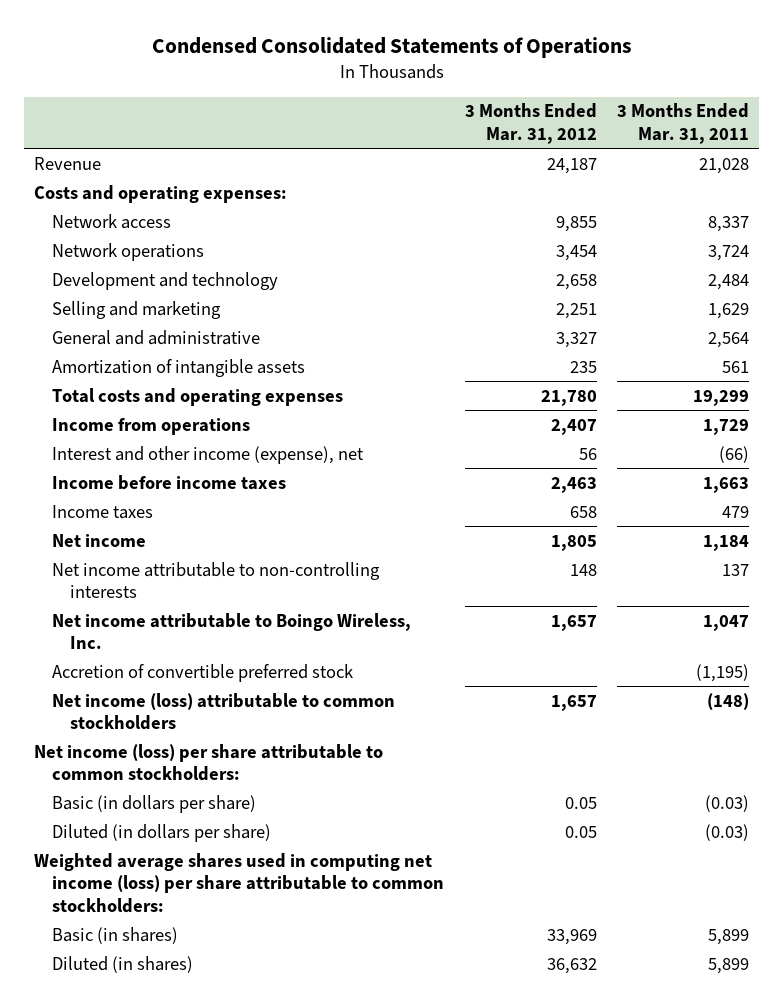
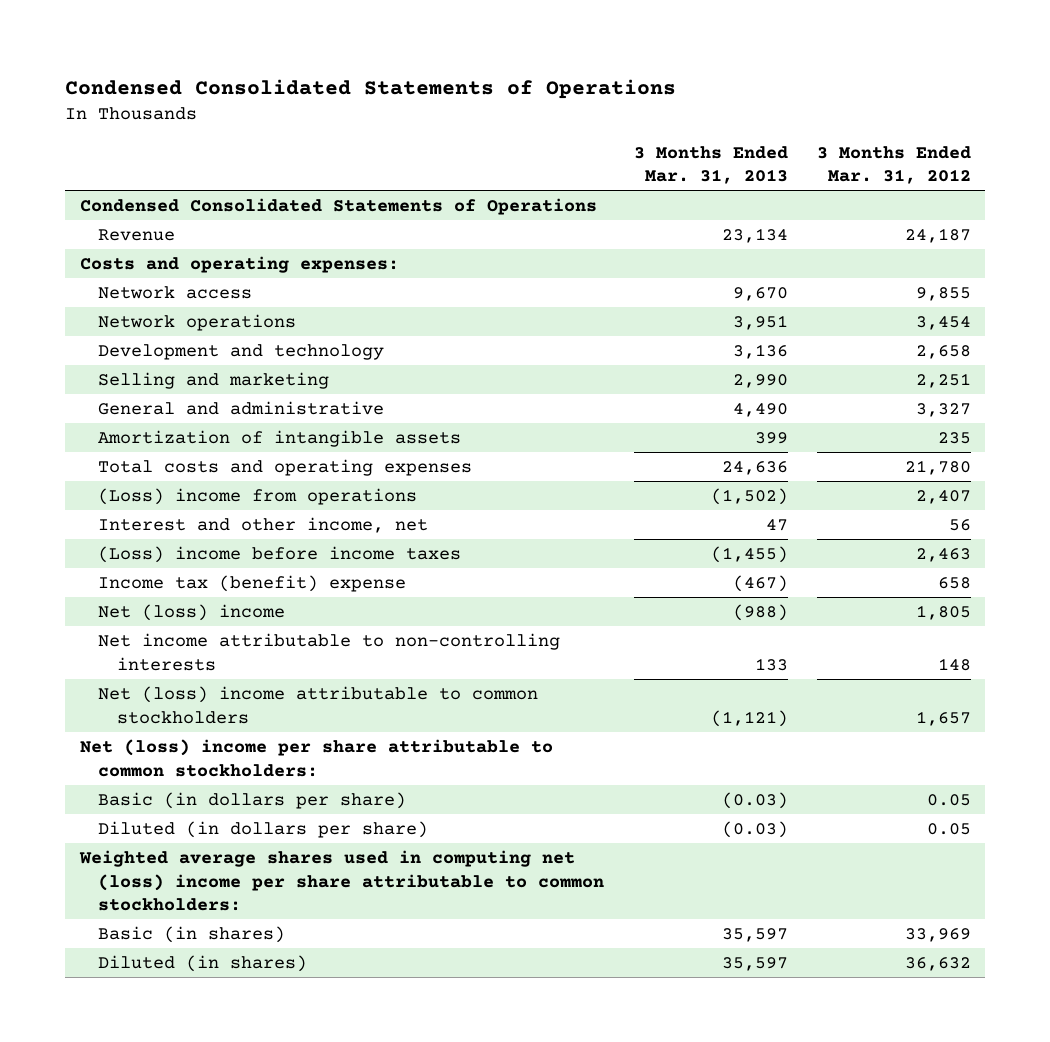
- | 3 Months Ended Mar. 31, 2012 | 3 Months Ended Mar. 31, 2011
+ | 3 Months Ended Mar. 31, 2013 | 3 Months Ended Mar. 31, 2012
+ Condensed Consolidated Statements of Operations
- Income from operations | 2,407 | 1,729
- Interest and other income (expense), net | 56 | (66)
- Income before income taxes | 2,463 | 1,663
- Income taxes | 658 | 479
- Net income | 1,805 | 1,184
+ (Loss) income from operations | (1,502) | 2,407
+ Interest and other income, net | 47 | 56
+ (Loss) income before income taxes | (1,455) | 2,463
+ Income tax (benefit) expense | (467) | 658
+ Net (loss) income | (988) | 1,805
- Net income attributable to Boingo Wireless, Inc. | 1,657 | 1,047
- Accretion of convertible preferred stock | | (1,195)
- Net income (loss) attributable to common stockholders | 1,657 | (148)
- Net income (loss) per share attributable to common stockholders:
+ Net (loss) income attributable to common stockholders | (1,121) | 1,657
+ Net (loss) income per share attributable to common stockholders:
- Weighted average shares used in computing net income (loss) per share attributable to common stockholders:
+ Weighted average shares used in computing net (loss) income per share attributable to common stockholders:

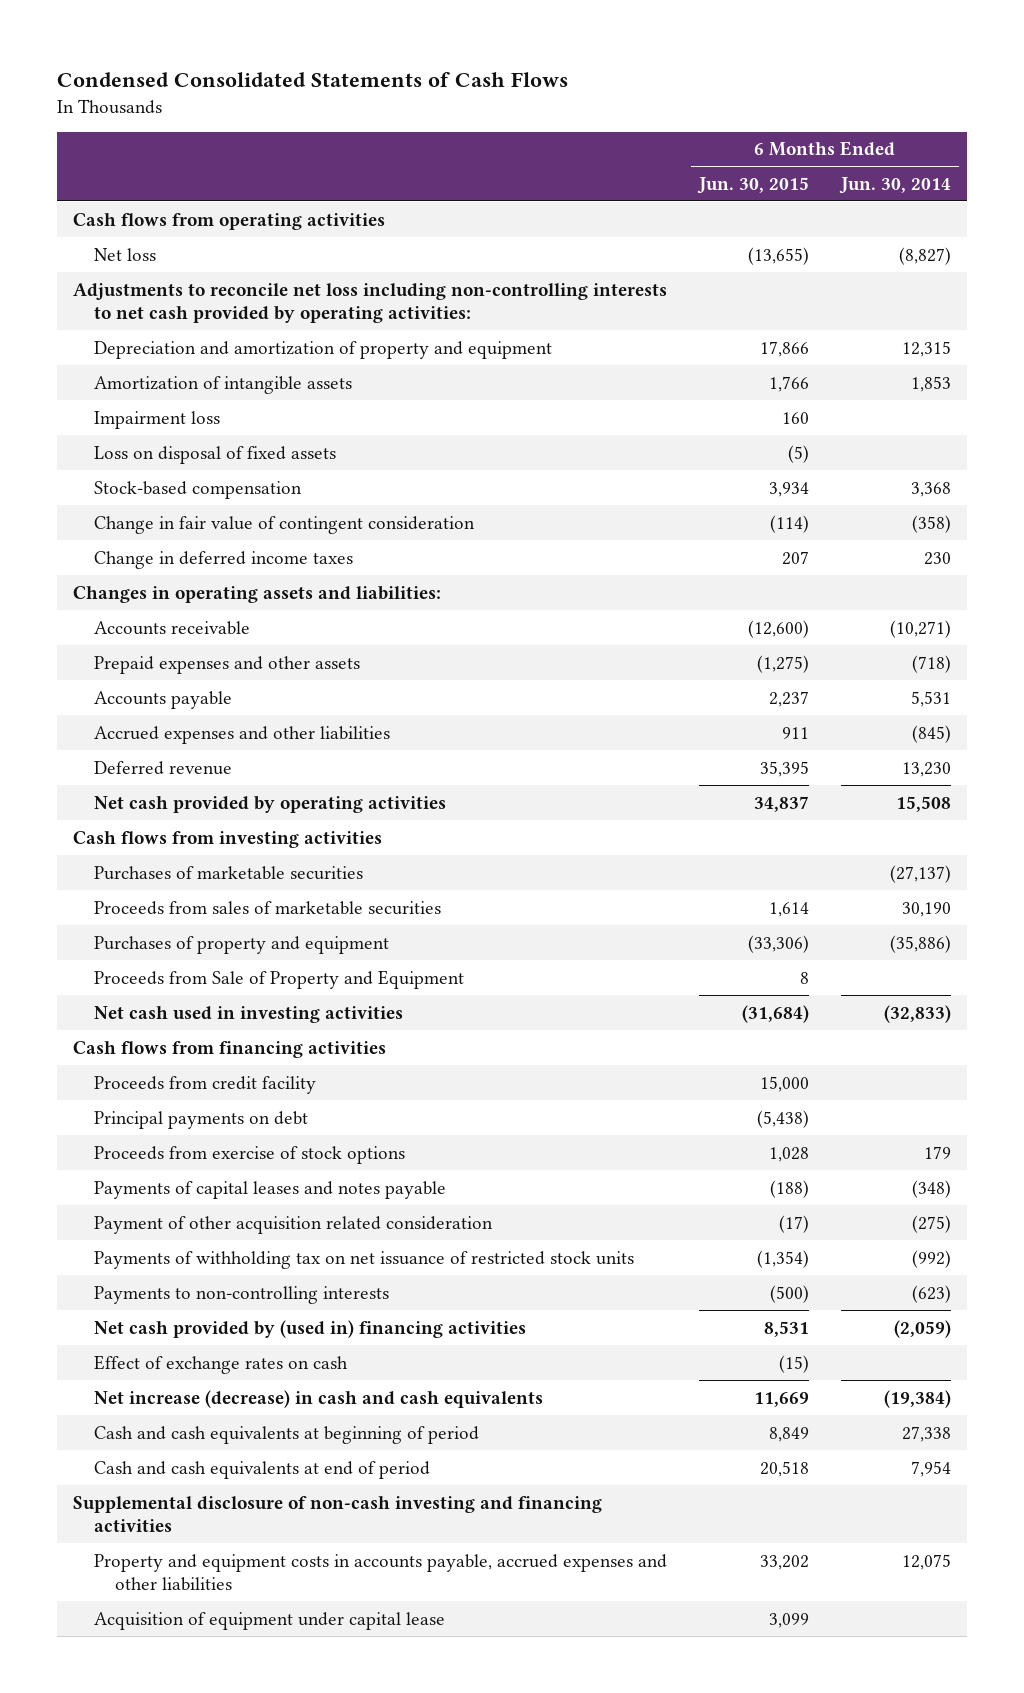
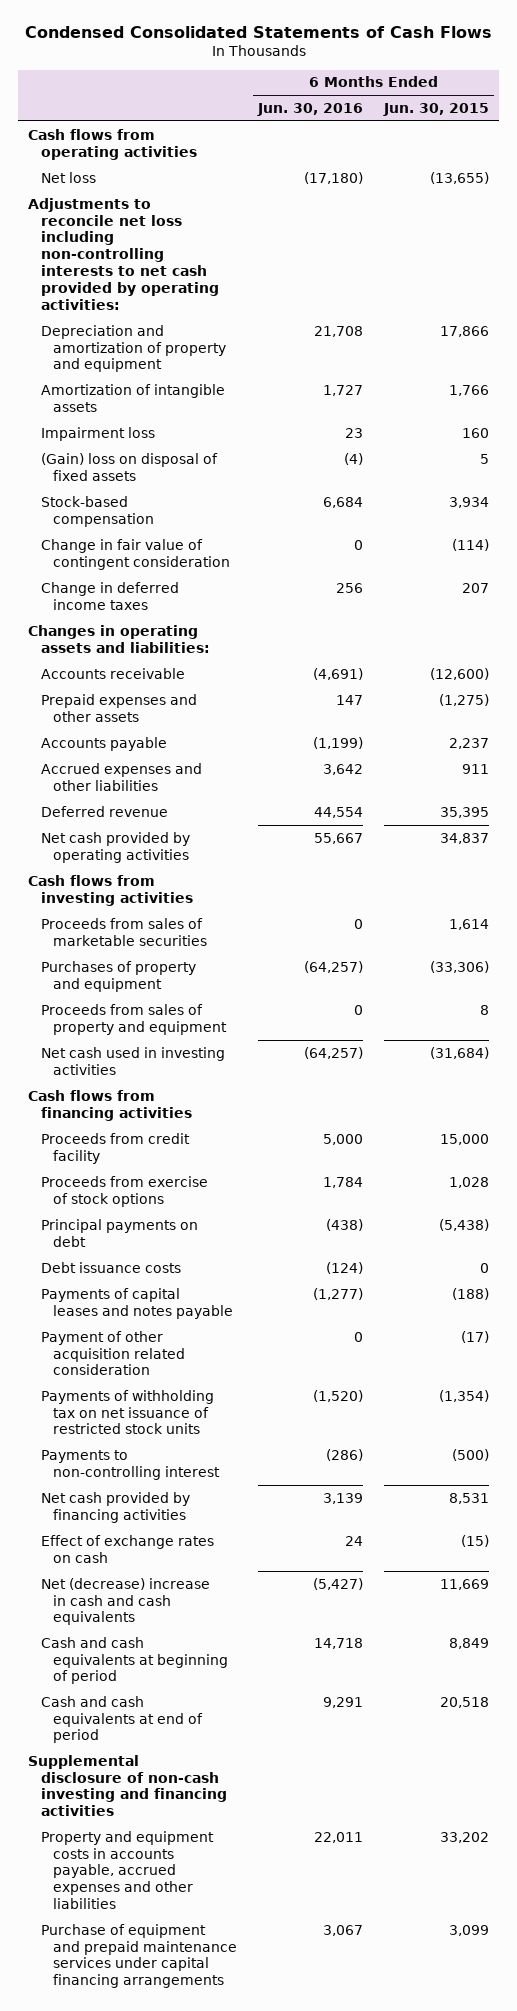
- | 6 Months Ended Jun. 30, 2015 | 6 Months Ended Jun. 30, 2014
+ | 6 Months Ended Jun. 30, 2016 | 6 Months Ended Jun. 30, 2015
- Loss on disposal of fixed assets | (5) |
+ (Gain) loss on disposal of fixed assets | (4) | 5
- Purchases of marketable securities | | (27,137)
- Proceeds from Sale of Property and Equipment | 8 |
+ Proceeds from sales of property and equipment | 0 | 8
moved down: Principal payments on debt | (438) | (5,438)
+ Debt issuance costs | (124) | 0
- Payments to non-controlling interests | (500) | (623)
- Net cash provided by (used in) financing activities | 8,531 | (2,059)
+ Payments to non-controlling interest | (286) | (500)
+ Net cash provided by financing activities | 3,139 | 8,531
- Net increase (decrease) in cash and cash equivalents | 11,669 | (19,384)
+ Net (decrease) increase in cash and cash equivalents | (5,427) | 11,669
- Acquisition of equipment under capital lease | 3,099 |
+ Purchase of equipment and prepaid maintenance services under capital financing arrangements | 3,067 | 3,099

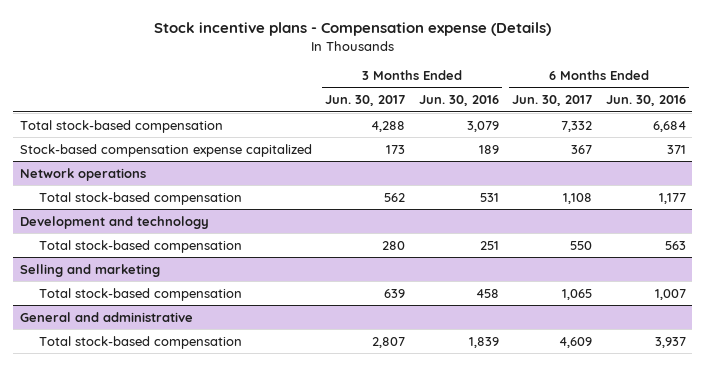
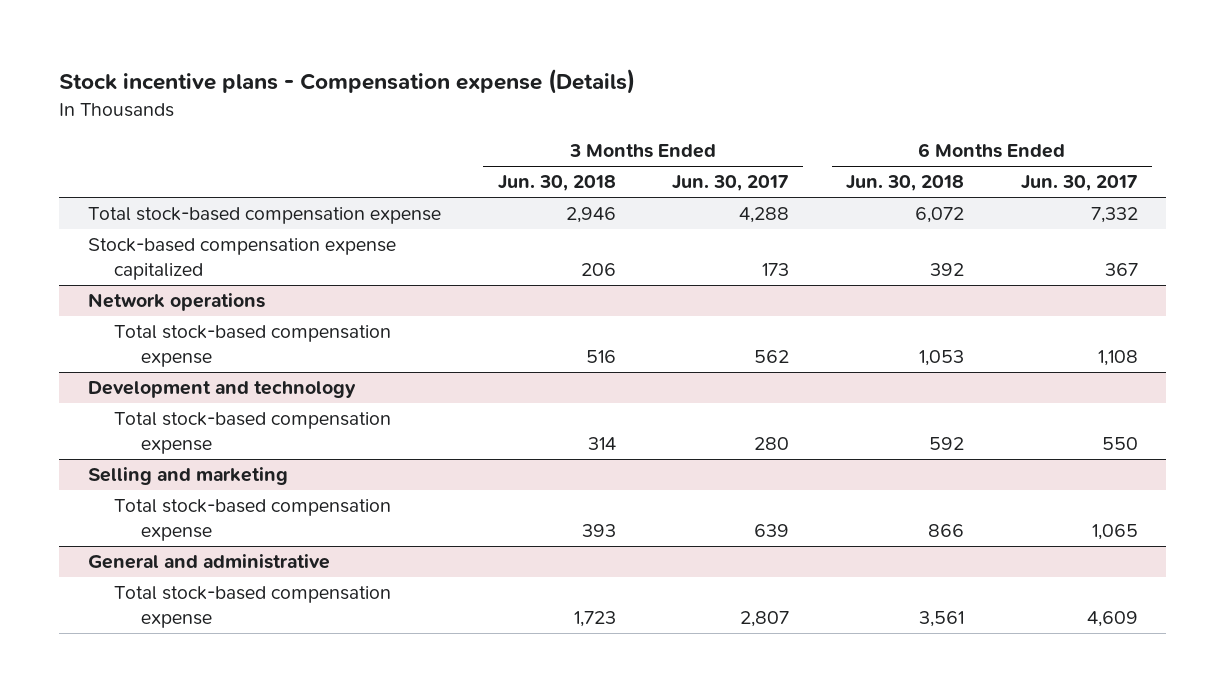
- | 3 Months Ended Jun. 30, 2017 | 3 Months Ended Jun. 30, 2016 | 6 Months Ended Jun. 30, 2017 | 6 Months Ended Jun. 30, 2016
+ | 3 Months Ended Jun. 30, 2018 | 3 Months Ended Jun. 30, 2017 | 6 Months Ended Jun. 30, 2018 | 6 Months Ended Jun. 30, 2017
- Total stock-based compensation | 4,288 | 3,079 | 7,332 | 6,684
+ Total stock-based compensation expense | 2,946 | 4,288 | 6,072 | 7,332
@ Network operations
- Total stock-based compensation | 562 | 531 | 1,108 | 1,177
+ Total stock-based compensation expense | 516 | 562 | 1,053 | 1,108
@ Development and technology
- Total stock-based compensation | 280 | 251 | 550 | 563
+ Total stock-based compensation expense | 314 | 280 | 592 | 550
@ Selling and marketing
- Total stock-based compensation | 639 | 458 | 1,065 | 1,007
+ Total stock-based compensation expense | 393 | 639 | 866 | 1,065
@ General and administrative
- Total stock-based compensation | 2,807 | 1,839 | 4,609 | 3,937
+ Total stock-based compensation expense | 1,723 | 2,807 | 3,561 | 4,609

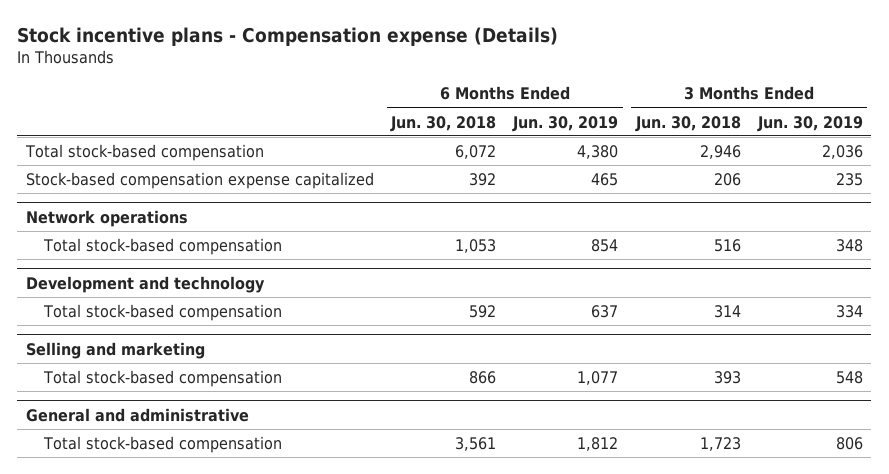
- | 3 Months Ended Jun. 30, 2018 | 3 Months Ended Jun. 30, 2017 | 6 Months Ended Jun. 30, 2018 | 6 Months Ended Jun. 30, 2017
+ | 6 Months Ended Jun. 30, 2018 | 6 Months Ended Jun. 30, 2019 | 3 Months Ended Jun. 30, 2018 | 3 Months Ended Jun. 30, 2019
- Total stock-based compensation expense | 2,946 | 4,288 | 6,072 | 7,332
+ Total stock-based compensation | 6,072 | 4,380 | 2,946 | 2,036
@ Network operations
- Total stock-based compensation expense | 516 | 562 | 1,053 | 1,108
+ Total stock-based compensation | 1,053 | 854 | 516 | 348
@ Development and technology
- Total stock-based compensation expense | 314 | 280 | 592 | 550
+ Total stock-based compensation | 592 | 637 | 314 | 334
@ Selling and marketing
- Total stock-based compensation expense | 393 | 639 | 866 | 1,065
+ Total stock-based compensation | 866 | 1,077 | 393 | 548
@ General and administrative
- Total stock-based compensation expense | 1,723 | 2,807 | 3,561 | 4,609
+ Total stock-based compensation | 3,561 | 1,812 | 1,723 | 806

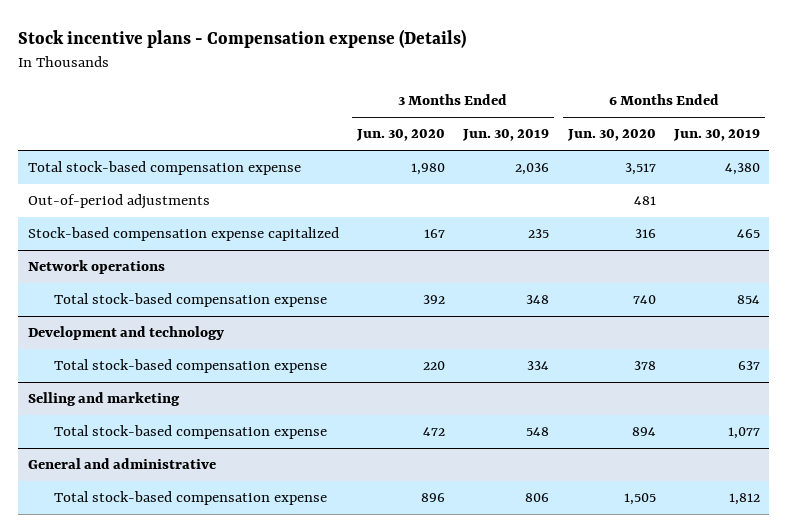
- | 6 Months Ended Jun. 30, 2018 | 6 Months Ended Jun. 30, 2019 | 3 Months Ended Jun. 30, 2018 | 3 Months Ended Jun. 30, 2019
+ | 3 Months Ended Jun. 30, 2020 | 3 Months Ended Jun. 30, 2019 | 6 Months Ended Jun. 30, 2020 | 6 Months Ended Jun. 30, 2019
- Total stock-based compensation | 6,072 | 4,380 | 2,946 | 2,036
+ Total stock-based compensation expense | 1,980 | 2,036 | 3,517 | 4,380
+ Out-of-period adjustments | | | 481 |
@ Network operations
- Total stock-based compensation | 1,053 | 854 | 516 | 348
+ Total stock-based compensation expense | 392 | 348 | 740 | 854
@ Development and technology
- Total stock-based compensation | 592 | 637 | 314 | 334
+ Total stock-based compensation expense | 220 | 334 | 378 | 637
@ Selling and marketing
- Total stock-based compensation | 866 | 1,077 | 393 | 548
+ Total stock-based compensation expense | 472 | 548 | 894 | 1,077
@ General and administrative
- Total stock-based compensation | 3,561 | 1,812 | 1,723 | 806
+ Total stock-based compensation expense | 896 | 806 | 1,505 | 1,812

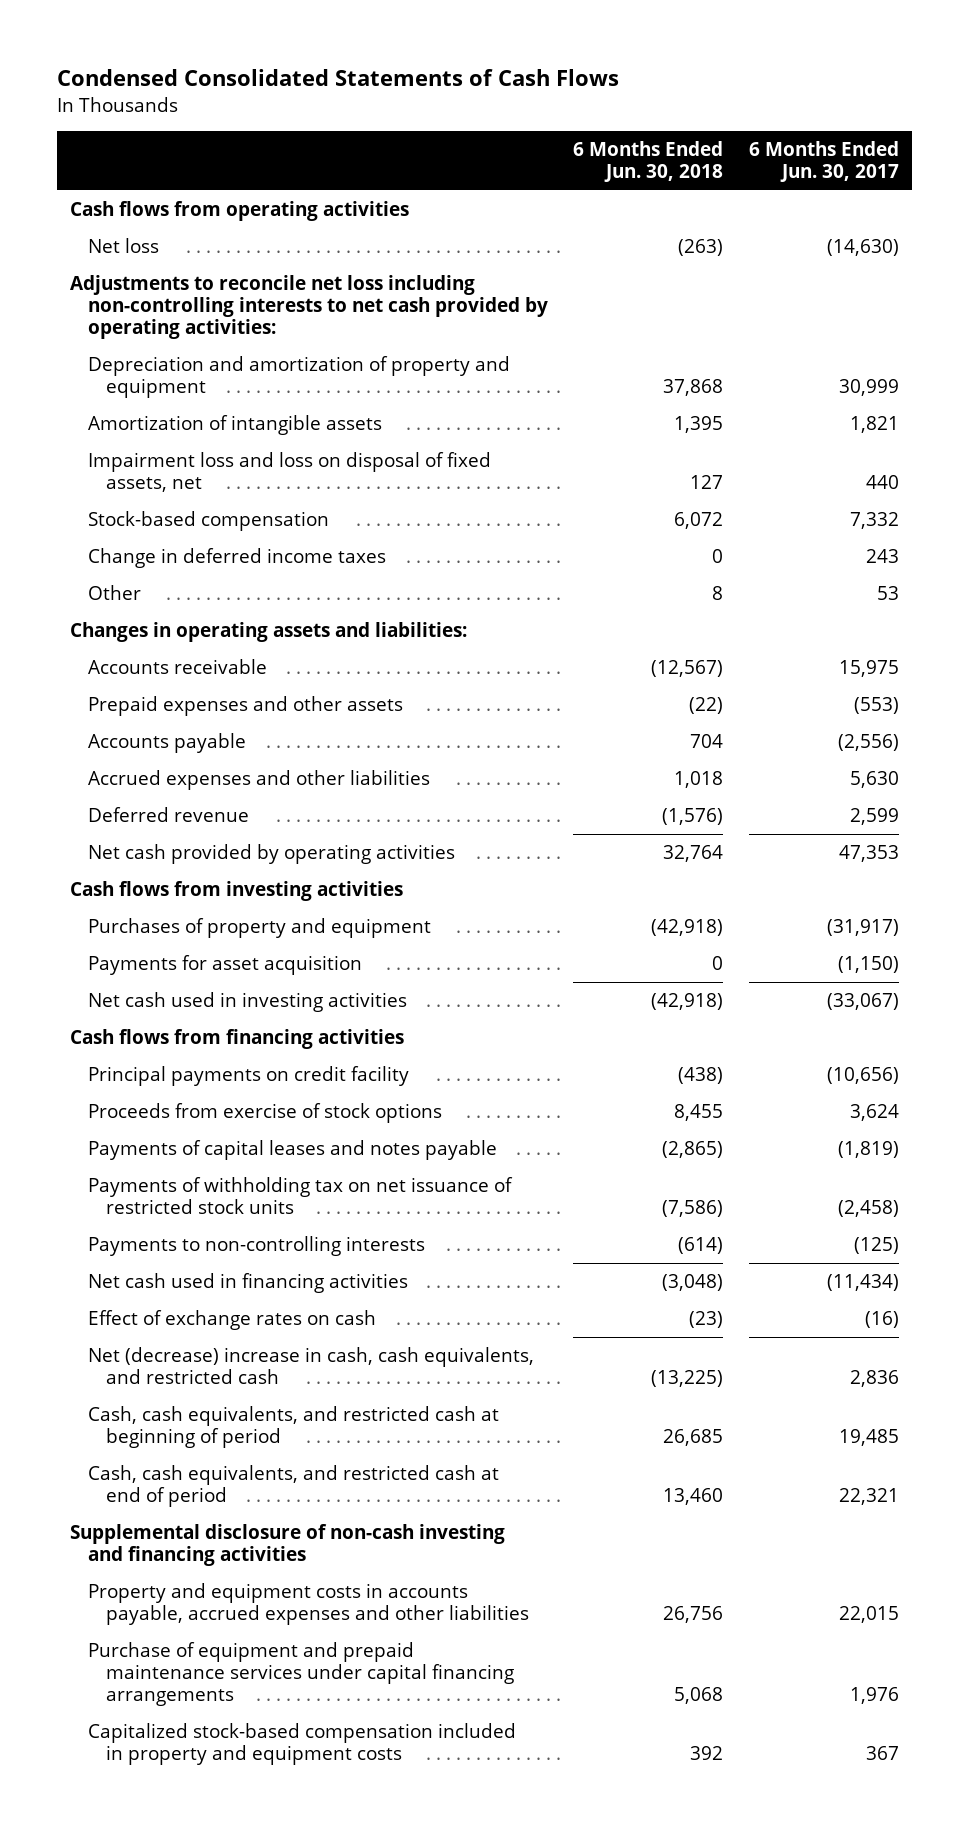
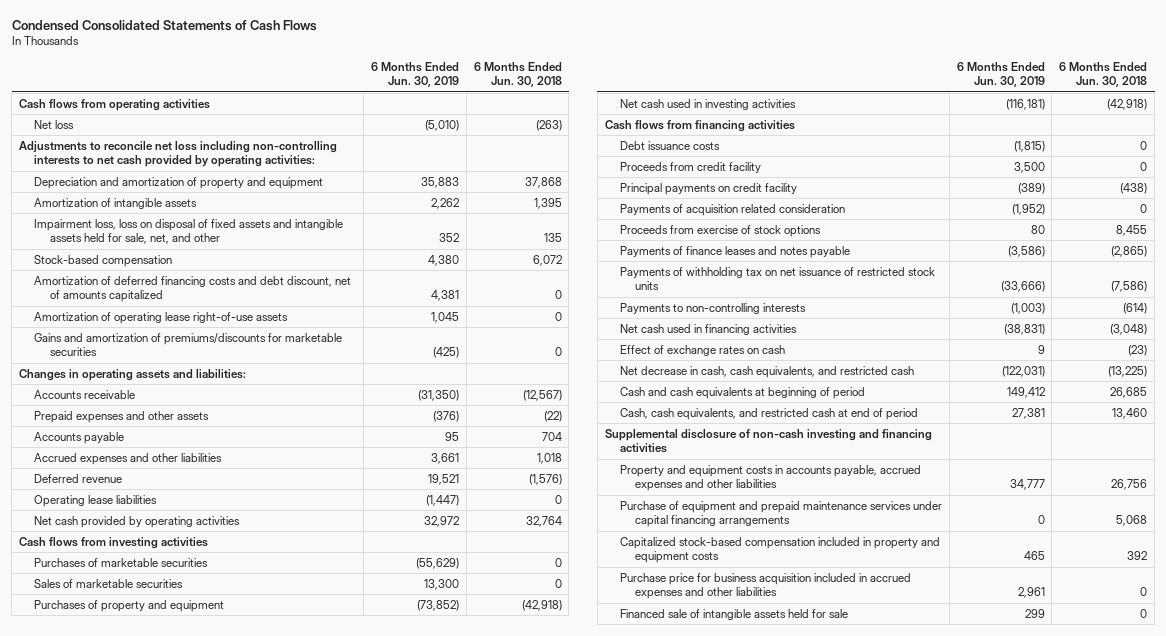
- | 6 Months Ended Jun. 30, 2018 | 6 Months Ended Jun. 30, 2017
+ | 6 Months Ended Jun. 30, 2019 | 6 Months Ended Jun. 30, 2018
- Impairment loss and loss on disposal of fixed assets, net | 127 | 440
+ Impairment loss, loss on disposal of fixed assets and intangible assets held for sale, net, and other | 352 | 135
- Change in deferred income taxes | 0 | 243
- Other | 8 | 53
+ Amortization of deferred financing costs and debt discount, net of amounts capitalized | 4,381 | 0
+ Amortization of operating lease right-of-use assets | 1,045 | 0
+ Gains and amortization of premiums/discounts for marketable securities | (425) | 0
+ Operating lease liabilities | (1,447) | 0
+ Purchases of marketable securities | (55,629) | 0
+ Sales of marketable securities | 13,300 | 0
- Payments for asset acquisition | 0 | (1,150)
+ Debt issuance costs | (1,815) | 0
+ Proceeds from credit facility | 3,500 | 0
+ Payments of acquisition related consideration | (1,952) | 0
- Payments of capital leases and notes payable | (2,865) | (1,819)
+ Payments of finance leases and notes payable | (3,586) | (2,865)
- Net (decrease) increase in cash, cash equivalents, and restricted cash | (13,225) | 2,836
- Cash, cash equivalents, and restricted cash at beginning of period | 26,685 | 19,485
+ Net decrease in cash, cash equivalents, and restricted cash | (122,031) | (13,225)
+ Cash and cash equivalents at beginning of period | 149,412 | 26,685
+ Purchase price for business acquisition included in accrued expenses and other liabilities | 2,961 | 0
+ Financed sale of intangible assets held for sale | 299 | 0

